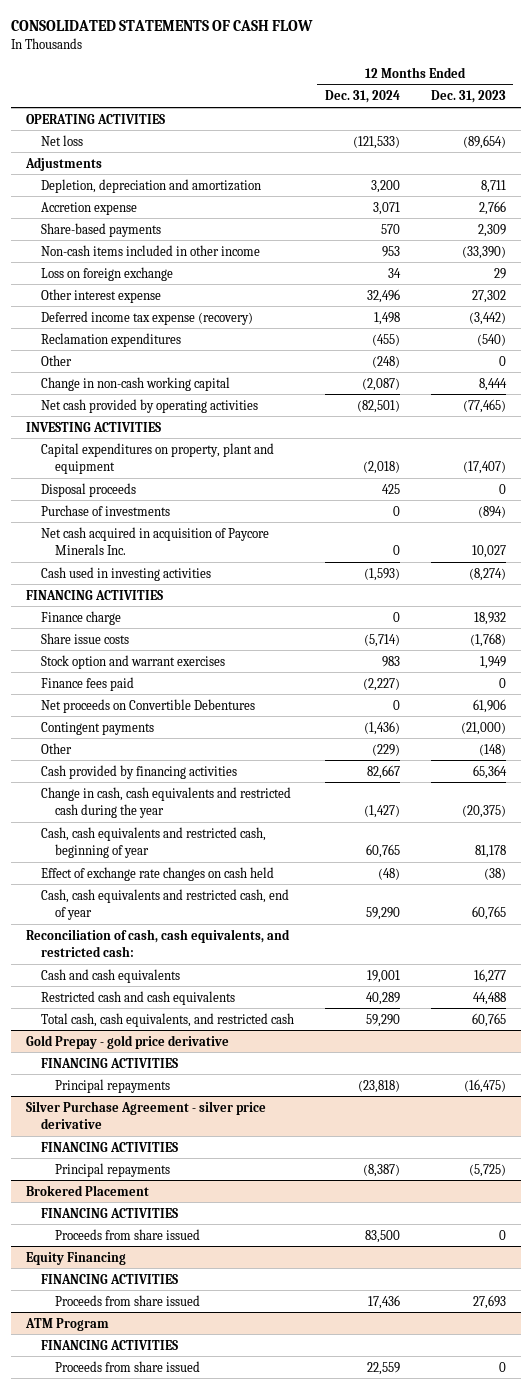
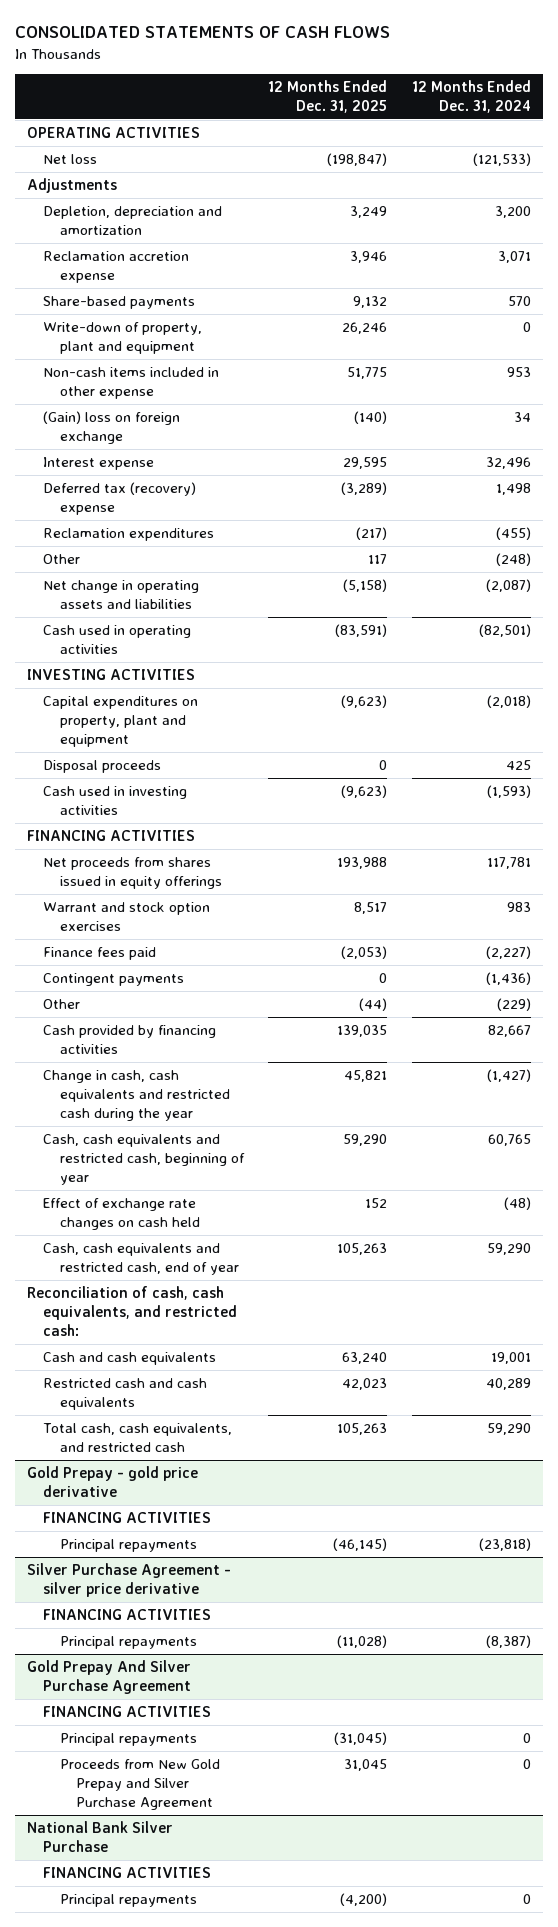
- CONSOLIDATED STATEMENTS OF CASH FLOW
+ CONSOLIDATED STATEMENTS OF CASH FLOWS
- | 12 Months Ended Dec. 31, 2024 | 12 Months Ended Dec. 31, 2023
+ | 12 Months Ended Dec. 31, 2025 | 12 Months Ended Dec. 31, 2024
- Accretion expense | 3,071 | 2,766
+ Reclamation accretion expense | 3,946 | 3,071
- Non-cash items included in other income | 953 | (33,390)
- Loss on foreign exchange | 34 | 29
- Other interest expense | 32,496 | 27,302
- Deferred income tax expense (recovery) | 1,498 | (3,442)
+ Write-down of property, plant and equipment | 26,246 | 0
+ Non-cash items included in other expense | 51,775 | 953
+ (Gain) loss on foreign exchange | (140) | 34
+ Interest expense | 29,595 | 32,496
+ Deferred tax (recovery) expense | (3,289) | 1,498
- Change in non-cash working capital | (2,087) | 8,444
- Net cash provided by operating activities | (82,501) | (77,465)
+ Net change in operating assets and liabilities | (5,158) | (2,087)
+ Cash used in operating activities | (83,591) | (82,501)
- Purchase of investments | 0 | (894)
- Net cash acquired in acquisition of Paycore Minerals Inc. | 0 | 10,027
- Finance charge | 0 | 18,932
- Share issue costs | (5,714) | (1,768)
- Stock option and warrant exercises | 983 | 1,949
+ Net proceeds from shares issued in equity offerings | 193,988 | 117,781
+ Warrant and stock option exercises | 8,517 | 983
- Net proceeds on Convertible Debentures | 0 | 61,906
- Brokered Placement
- FINANCING ACTIVITIES
- Proceeds from share issued | 83,500 | 0
- Equity Financing
+ Gold Prepay And Silver Purchase Agreement
- Proceeds from share issued | 17,436 | 27,693
- ATM Program
+ Principal repayments | (31,045) | 0
+ Proceeds from New Gold Prepay and Silver Purchase Agreement | 31,045 | 0
+ National Bank Silver Purchase
- Proceeds from share issued | 22,559 | 0
+ Principal repayments | (4,200) | 0

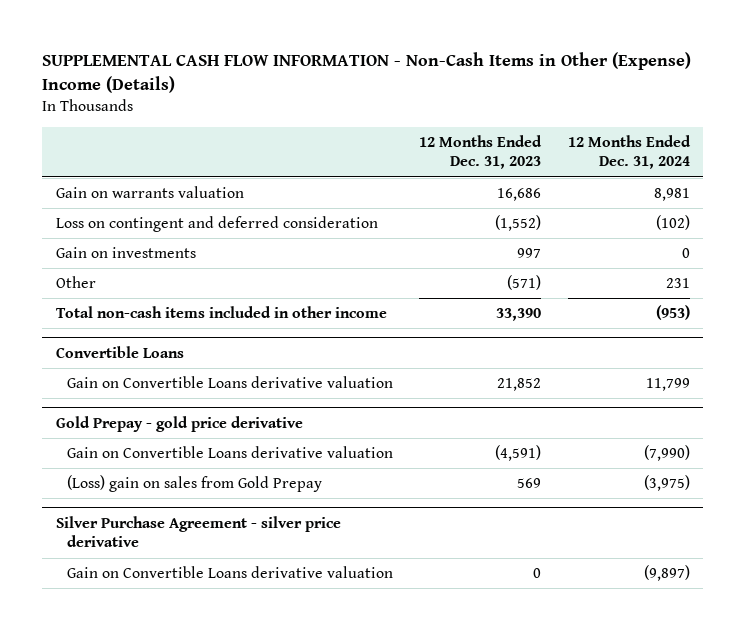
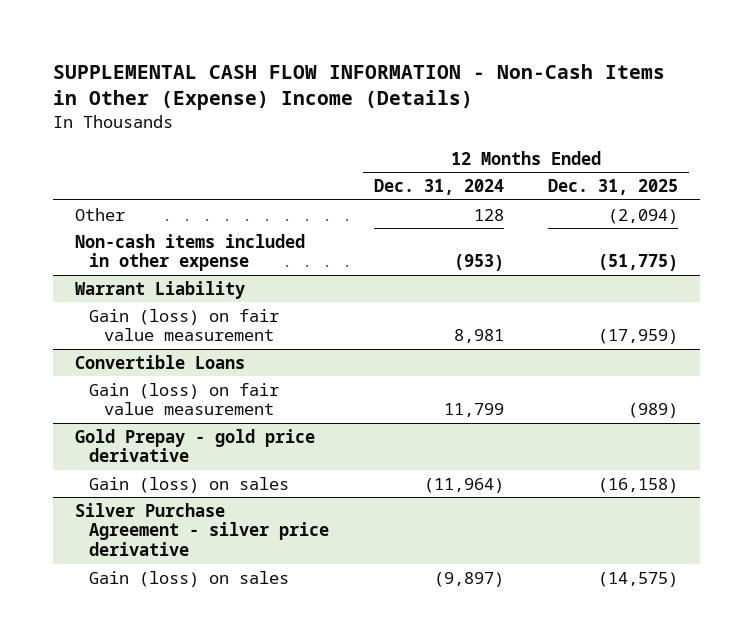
- | 12 Months Ended Dec. 31, 2023 | 12 Months Ended Dec. 31, 2024
+ | 12 Months Ended Dec. 31, 2024 | 12 Months Ended Dec. 31, 2025
- Gain on warrants valuation | 16,686 | 8,981
- Loss on contingent and deferred consideration | (1,552) | (102)
- Gain on investments | 997 | 0
- Other | (571) | 231
- Total non-cash items included in other income | 33,390 | (953)
+ Other | 128 | (2,094)
+ Non-cash items included in other expense | (953) | (51,775)
+ Warrant Liability
+ Gain (loss) on fair value measurement | 8,981 | (17,959)
@ Convertible Loans
- Gain on Convertible Loans derivative valuation | 21,852 | 11,799
+ Gain (loss) on fair value measurement | 11,799 | (989)
@ Gold Prepay - gold price derivative
- Gain on Convertible Loans derivative valuation | (4,591) | (7,990)
- (Loss) gain on sales from Gold Prepay | 569 | (3,975)
+ Gain (loss) on sales | (11,964) | (16,158)
@ Silver Purchase Agreement - silver price derivative
- Gain on Convertible Loans derivative valuation | 0 | (9,897)
+ Gain (loss) on sales | (9,897) | (14,575)

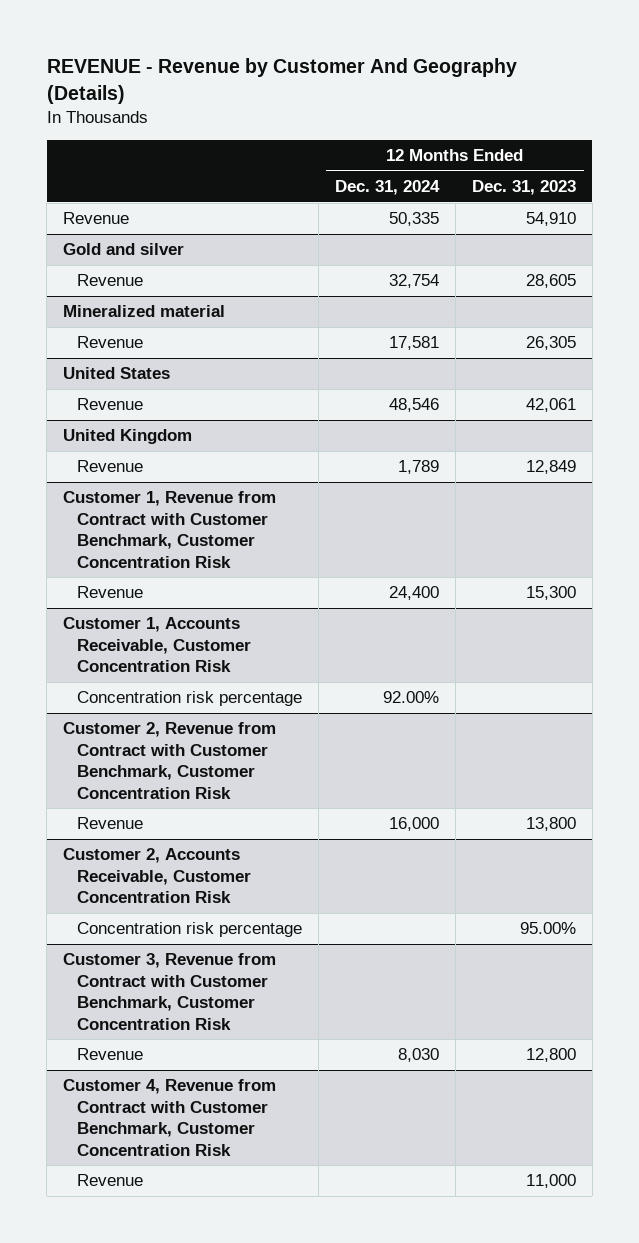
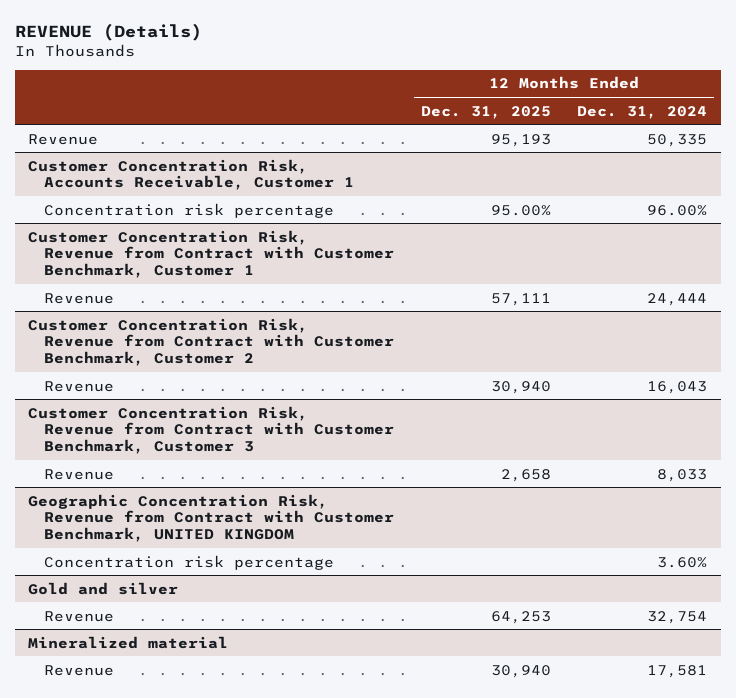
- REVENUE - Revenue by Customer And Geography (Details)
+ REVENUE (Details)
- | 12 Months Ended Dec. 31, 2024 | 12 Months Ended Dec. 31, 2023
+ | 12 Months Ended Dec. 31, 2025 | 12 Months Ended Dec. 31, 2024
+ Customer Concentration Risk, Accounts Receivable, Customer 1
+ Concentration risk percentage | 95.00% | 96.00%
+ Customer Concentration Risk, Revenue from Contract with Customer Benchmark, Customer 1
+ Revenue | 57,111 | 24,444
+ Customer Concentration Risk, Revenue from Contract with Customer Benchmark, Customer 2
+ Revenue | 30,940 | 16,043
+ Customer Concentration Risk, Revenue from Contract with Customer Benchmark, Customer 3
+ Revenue | 2,658 | 8,033
+ Geographic Concentration Risk, Revenue from Contract with Customer Benchmark, UNITED KINGDOM
+ Concentration risk percentage | | 3.60%
- United States
- Revenue | 48,546 | 42,061
- United Kingdom
- Revenue | 1,789 | 12,849
- Customer 1, Revenue from Contract with Customer Benchmark, Customer Concentration Risk
- Revenue | 24,400 | 15,300
- Customer 1, Accounts Receivable, Customer Concentration Risk
- Concentration risk percentage | 92.00% |
- Customer 2, Revenue from Contract with Customer Benchmark, Customer Concentration Risk
- Revenue | 16,000 | 13,800
- Customer 2, Accounts Receivable, Customer Concentration Risk
- Concentration risk percentage | | 95.00%
- Customer 3, Revenue from Contract with Customer Benchmark, Customer Concentration Risk
- Revenue | 8,030 | 12,800
- Customer 4, Revenue from Contract with Customer Benchmark, Customer Concentration Risk
- Revenue | | 11,000

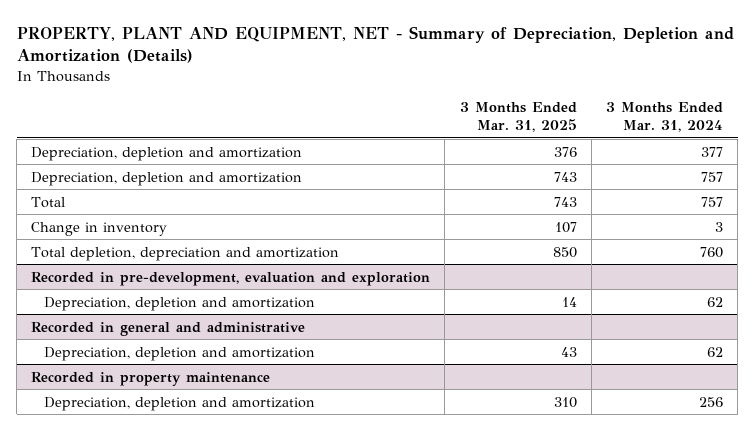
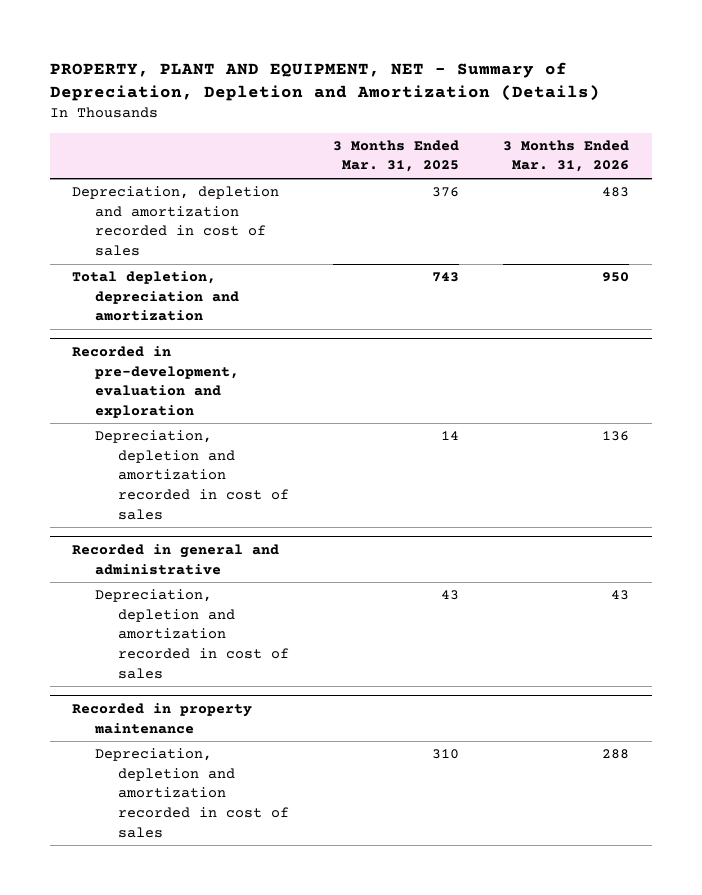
- | 3 Months Ended Mar. 31, 2025 | 3 Months Ended Mar. 31, 2024
+ | 3 Months Ended Mar. 31, 2025 | 3 Months Ended Mar. 31, 2026
- Depreciation, depletion and amortization | 376 | 377
- Depreciation, depletion and amortization | 743 | 757
- Total | 743 | 757
- Change in inventory | 107 | 3
- Total depletion, depreciation and amortization | 850 | 760
+ Depreciation, depletion and amortization recorded in cost of sales | 376 | 483
+ Total depletion, depreciation and amortization | 743 | 950
@ Recorded in pre-development, evaluation and exploration
- Depreciation, depletion and amortization | 14 | 62
+ Depreciation, depletion and amortization recorded in cost of sales | 14 | 136
@ Recorded in general and administrative
- Depreciation, depletion and amortization | 43 | 62
+ Depreciation, depletion and amortization recorded in cost of sales | 43 | 43
@ Recorded in property maintenance
- Depreciation, depletion and amortization | 310 | 256
+ Depreciation, depletion and amortization recorded in cost of sales | 310 | 288

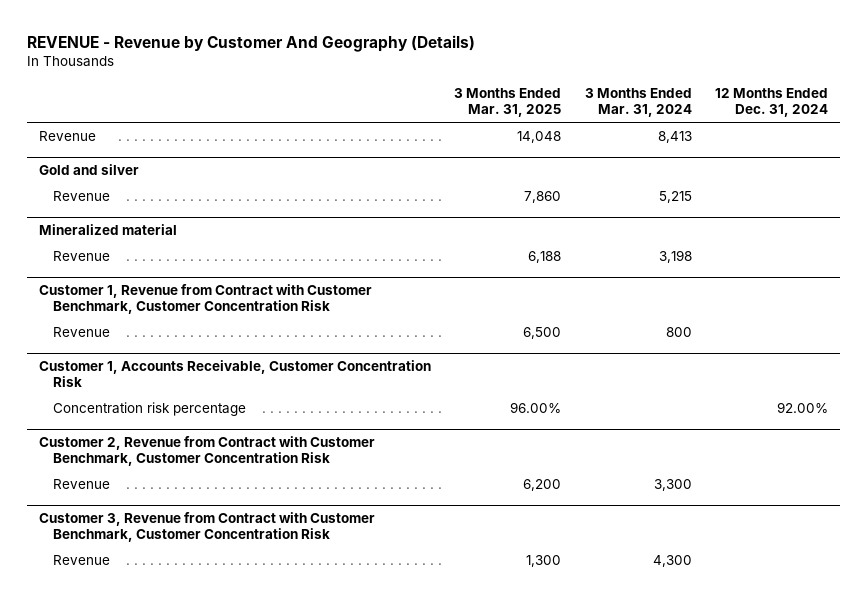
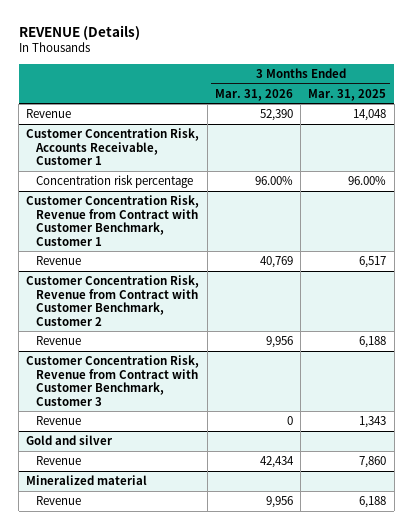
- REVENUE - Revenue by Customer And Geography (Details)
+ REVENUE (Details)
- | 3 Months Ended Mar. 31, 2025 | 3 Months Ended Mar. 31, 2024 | 12 Months Ended Dec. 31, 2024
+ | 3 Months Ended Mar. 31, 2026 | 3 Months Ended Mar. 31, 2025
+ Customer Concentration Risk, Accounts Receivable, Customer 1
+ Concentration risk percentage | 96.00% | 96.00%
+ Customer Concentration Risk, Revenue from Contract with Customer Benchmark, Customer 1
+ Revenue | 40,769 | 6,517
+ Customer Concentration Risk, Revenue from Contract with Customer Benchmark, Customer 2
+ Revenue | 9,956 | 6,188
+ Customer Concentration Risk, Revenue from Contract with Customer Benchmark, Customer 3
+ Revenue | 0 | 1,343
- Customer 1, Revenue from Contract with Customer Benchmark, Customer Concentration Risk
- Revenue | 6,500 | 800 |
- Customer 1, Accounts Receivable, Customer Concentration Risk
- Concentration risk percentage | 96.00% | | 92.00%
- Customer 2, Revenue from Contract with Customer Benchmark, Customer Concentration Risk
- Revenue | 6,200 | 3,300 |
- Customer 3, Revenue from Contract with Customer Benchmark, Customer Concentration Risk
- Revenue | 1,300 | 4,300 |

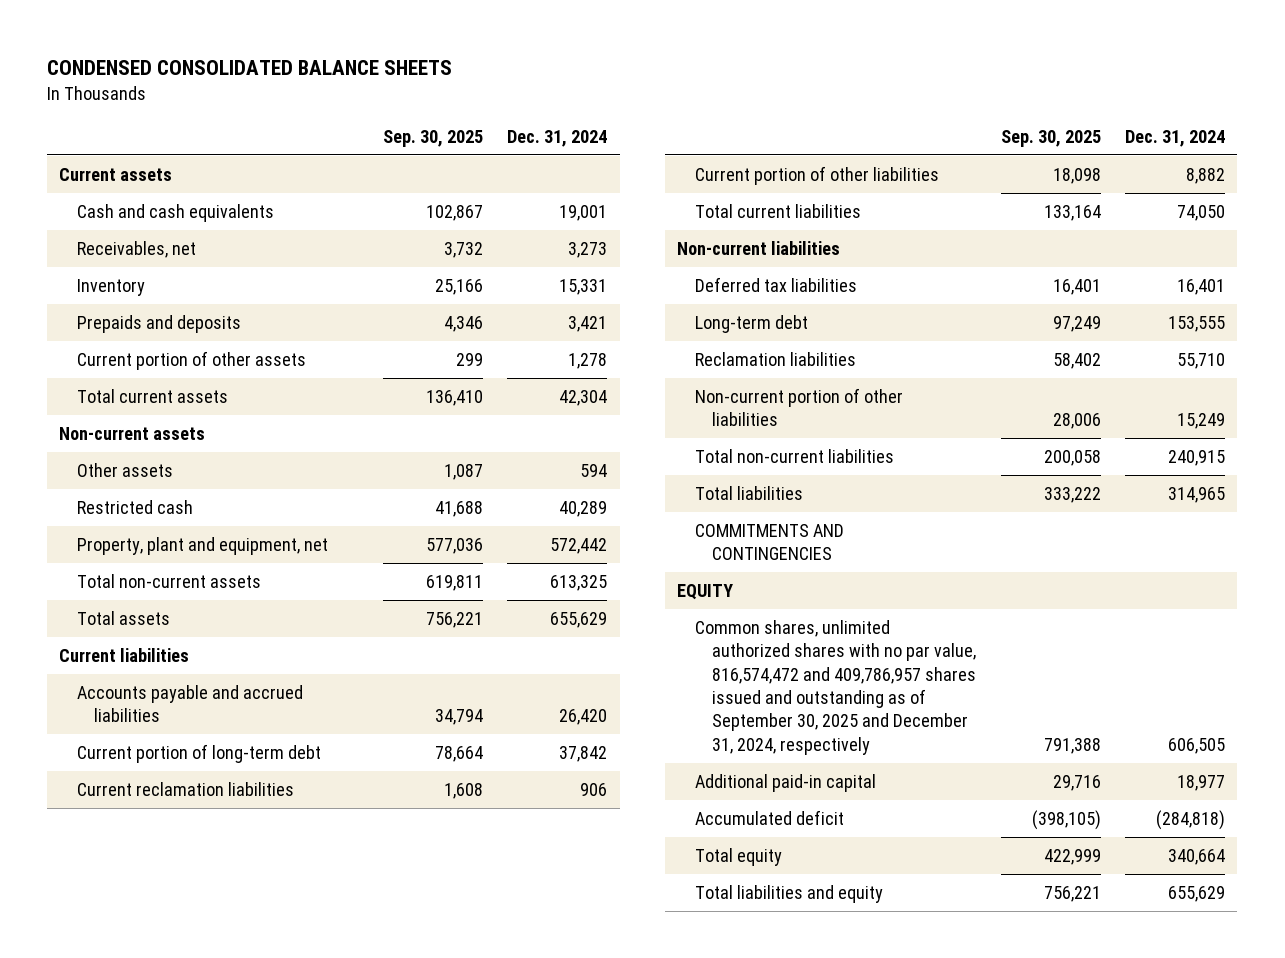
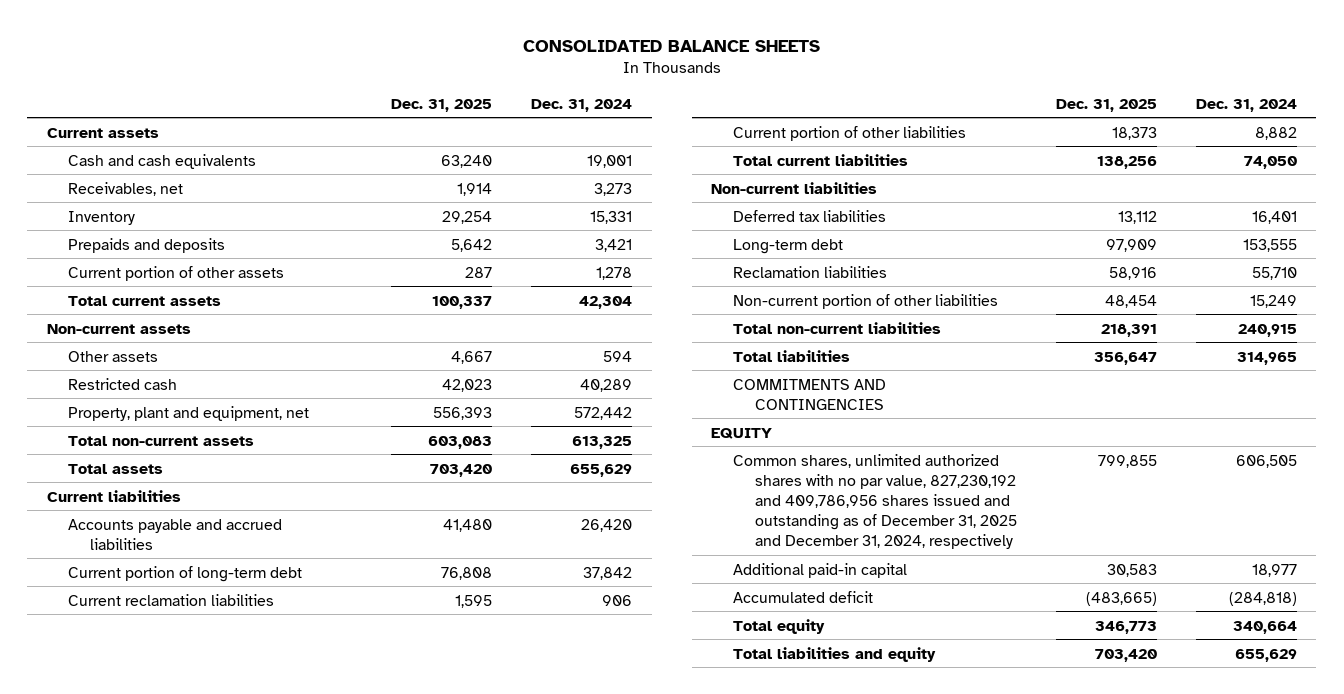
- CONDENSED CONSOLIDATED BALANCE SHEETS
+ CONSOLIDATED BALANCE SHEETS
- | Sep. 30, 2025 | Dec. 31, 2024
+ | Dec. 31, 2025 | Dec. 31, 2024
- Common shares, unlimited authorized shares with no par value, 816,574,472 and 409,786,957 shares issued and outstanding as of September 30, 2025 and December 31, 2024, respectively | 791,388 | 606,505
+ Common shares, unlimited authorized shares with no par value, 827,230,192 and 409,786,956 shares issued and outstanding as of December 31, 2025 and December 31, 2024, respectively | 799,855 | 606,505

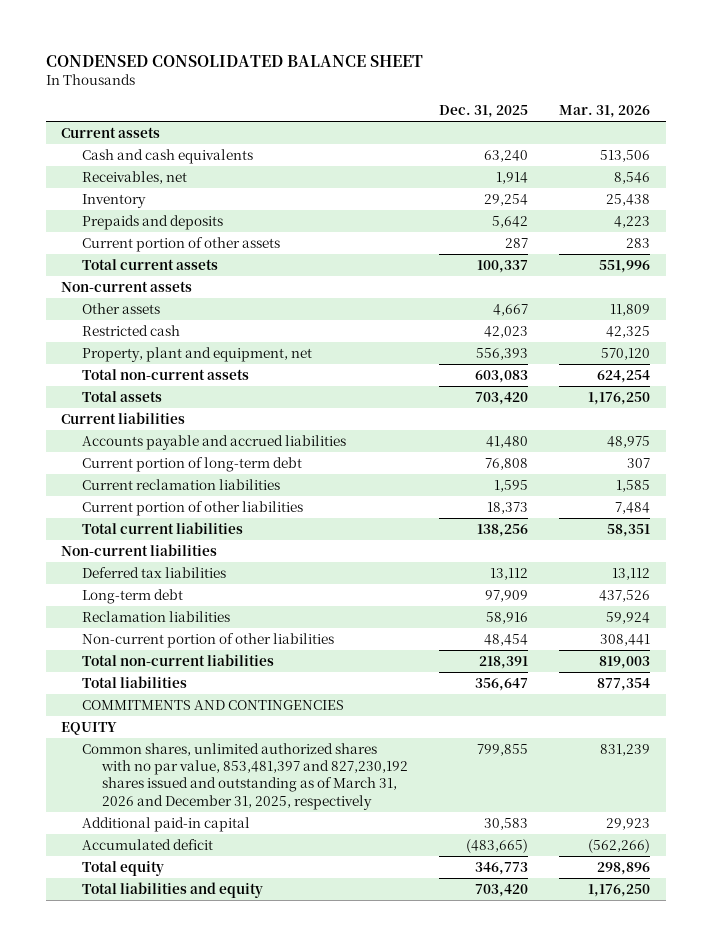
- CONSOLIDATED BALANCE SHEETS
+ CONDENSED CONSOLIDATED BALANCE SHEET
- | Dec. 31, 2025 | Dec. 31, 2024
+ | Dec. 31, 2025 | Mar. 31, 2026
- Common shares, unlimited authorized shares with no par value, 827,230,192 and 409,786,956 shares issued and outstanding as of December 31, 2025 and December 31, 2024, respectively | 799,855 | 606,505
+ Common shares, unlimited authorized shares with no par value, 853,481,397 and 827,230,192 shares issued and outstanding as of March 31, 2026 and December 31, 2025, respectively | 799,855 | 831,239

